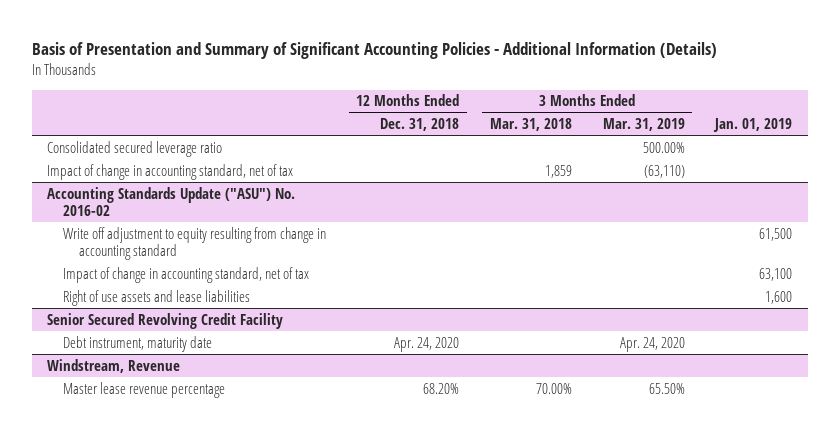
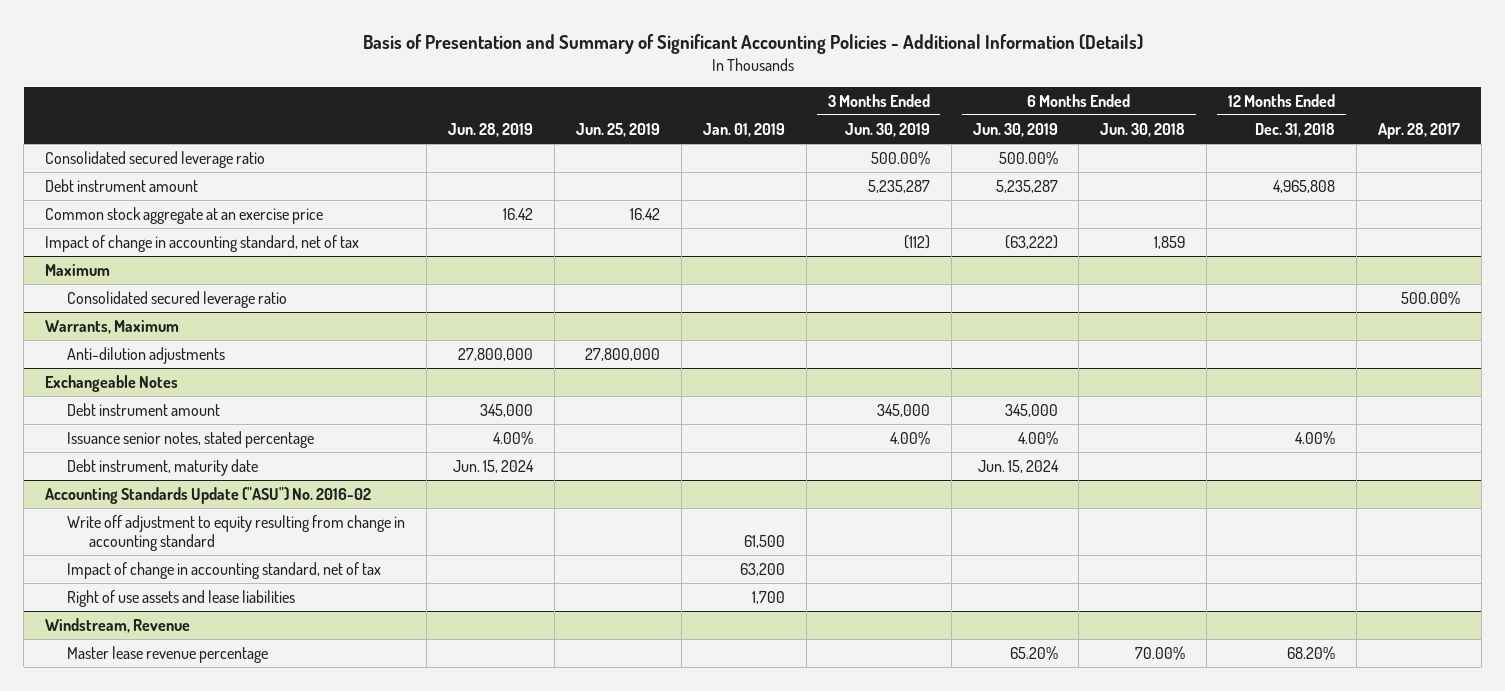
- | 12 Months Ended Dec. 31, 2018 | 3 Months Ended Mar. 31, 2018 | 3 Months Ended Mar. 31, 2019 | Jan. 01, 2019
+ | Jun. 28, 2019 | Jun. 25, 2019 | Jan. 01, 2019 | 3 Months Ended Jun. 30, 2019 | 6 Months Ended Jun. 30, 2019 | 6 Months Ended Jun. 30, 2018 | 12 Months Ended Dec. 31, 2018 | Apr. 28, 2017
+ Debt instrument amount | | | | 5,235,287 | 5,235,287 | | 4,965,808 |
+ Common stock aggregate at an exercise price | 16.42 | 16.42 | | | | | |
+ Maximum
+ Consolidated secured leverage ratio | | | | | | | | 500.00%
+ Warrants, Maximum
+ Anti-dilution adjustments | 27,800,000 | 27,800,000 | | | | | |
+ Exchangeable Notes
+ Debt instrument amount | 345,000 | | | 345,000 | 345,000 | | |
+ Issuance senior notes, stated percentage | 4.00% | | | 4.00% | 4.00% | | 4.00% |
+ Debt instrument, maturity date | Jun. 15, 2024 | | | | Jun. 15, 2024 | | |
@ Accounting Standards Update ("ASU") No. 2016-02
- Impact of change in accounting standard, net of tax | | | | 63,100
- Right of use assets and lease liabilities | | | | 1,600
- Senior Secured Revolving Credit Facility
- Debt instrument, maturity date | Apr. 24, 2020 | | Apr. 24, 2020 |
@ Accounting Standards Update ("ASU") No. 2016-02
+ Impact of change in accounting standard, net of tax | | | 63,200 | | | | |
+ Right of use assets and lease liabilities | | | 1,700 | | | | |

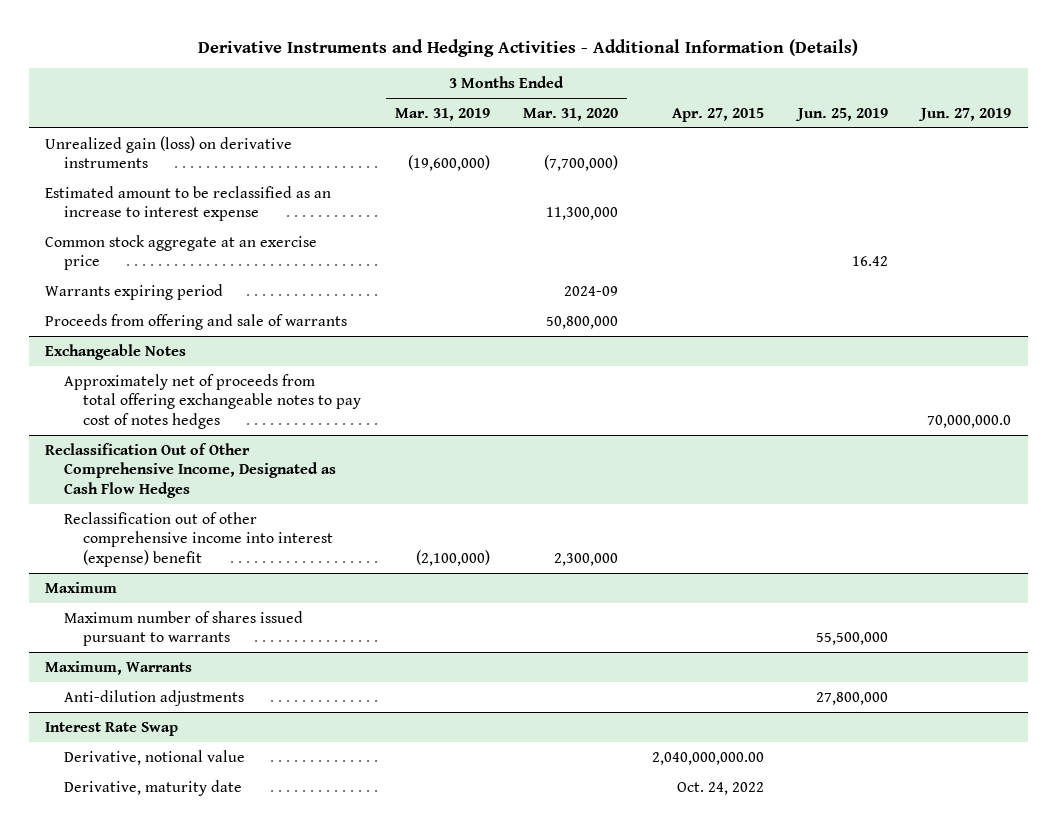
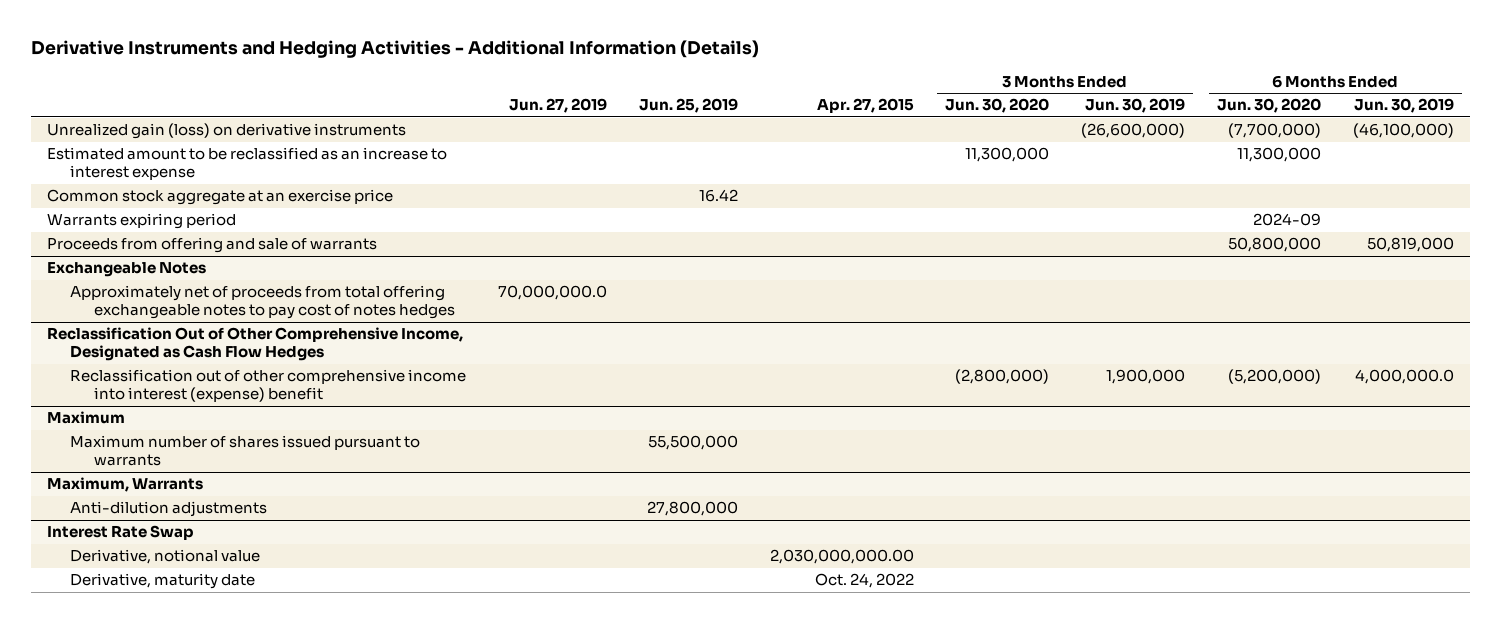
- | 3 Months Ended Mar. 31, 2019 | 3 Months Ended Mar. 31, 2020 | Apr. 27, 2015 | Jun. 25, 2019 | Jun. 27, 2019
+ | Jun. 27, 2019 | Jun. 25, 2019 | Apr. 27, 2015 | 3 Months Ended Jun. 30, 2020 | 3 Months Ended Jun. 30, 2019 | 6 Months Ended Jun. 30, 2020 | 6 Months Ended Jun. 30, 2019
@ Interest Rate Swap
- Derivative, notional value | | | 2,040,000,000.00 | |
+ Derivative, notional value | | | 2,030,000,000.00 | | | |

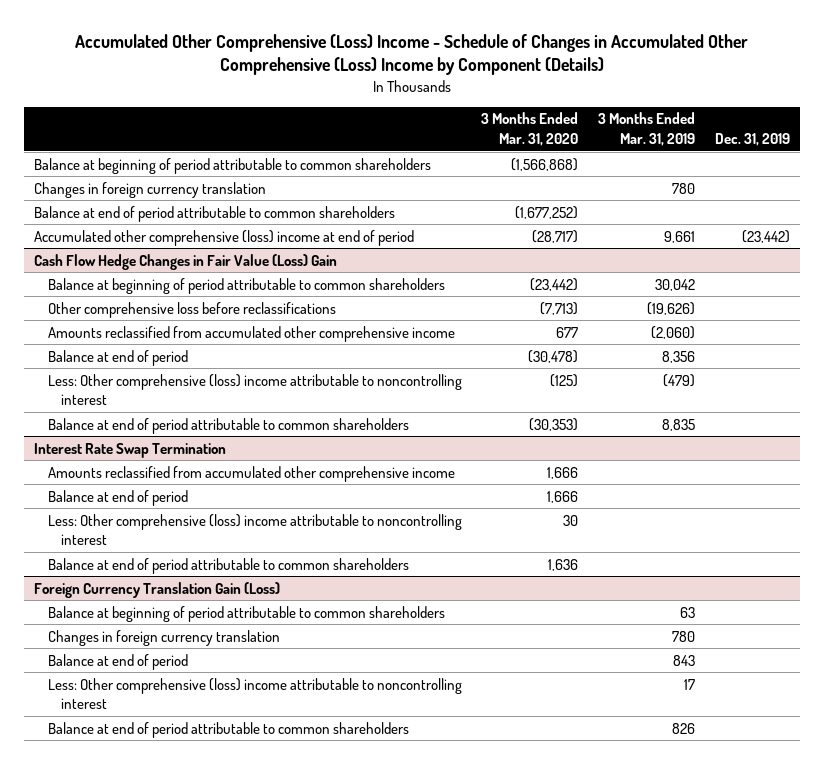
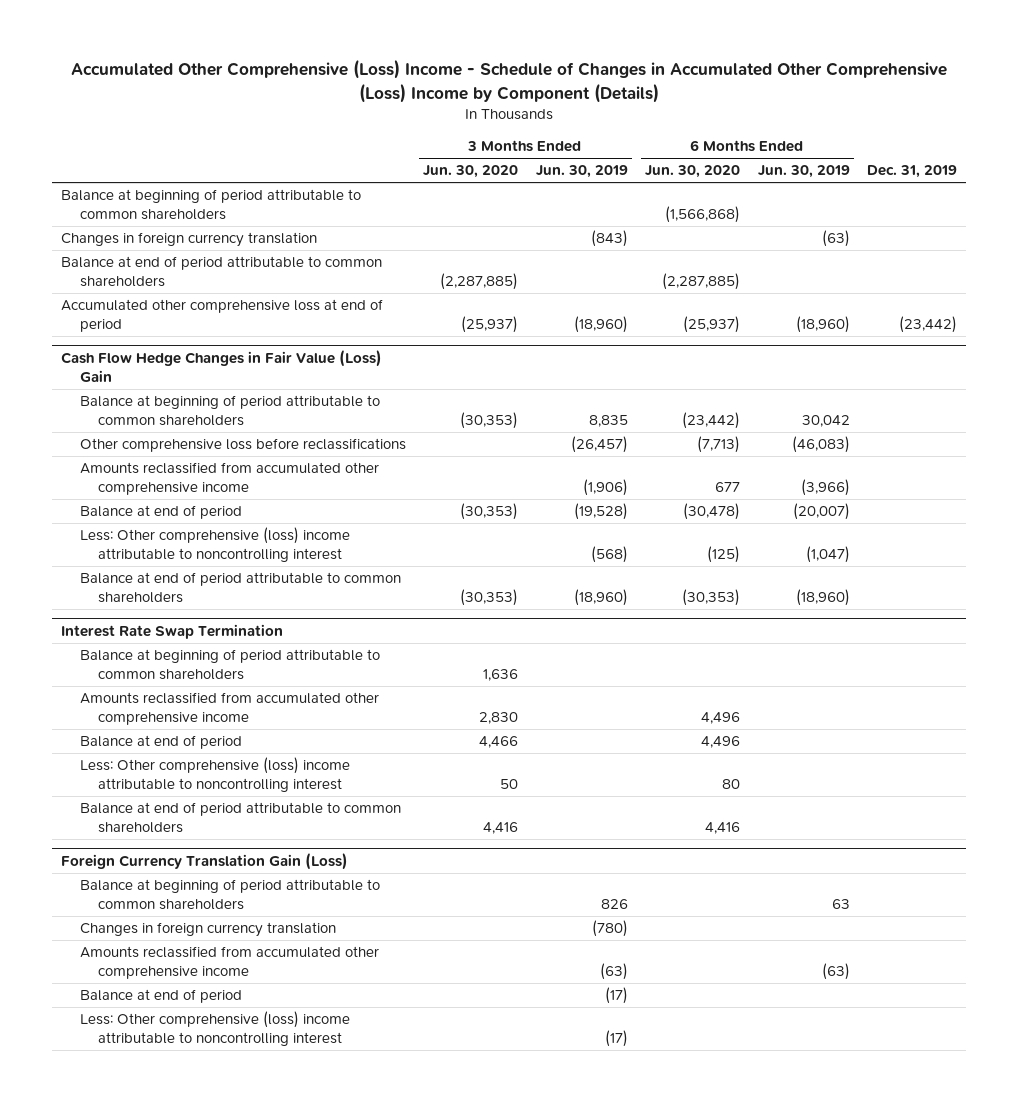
- | 3 Months Ended Mar. 31, 2020 | 3 Months Ended Mar. 31, 2019 | Dec. 31, 2019
+ | 3 Months Ended Jun. 30, 2020 | 3 Months Ended Jun. 30, 2019 | 6 Months Ended Jun. 30, 2020 | 6 Months Ended Jun. 30, 2019 | Dec. 31, 2019
- Accumulated other comprehensive (loss) income at end of period | (28,717) | 9,661 | (23,442)
+ Accumulated other comprehensive loss at end of period | (25,937) | (18,960) | (25,937) | (18,960) | (23,442)
@ Interest Rate Swap Termination
+ Balance at beginning of period attributable to common shareholders | 1,636 | | | |
@ Foreign Currency Translation Gain (Loss)
+ Amounts reclassified from accumulated other comprehensive income | | (63) | | (63) |
- Balance at end of period attributable to common shareholders | | 826 |

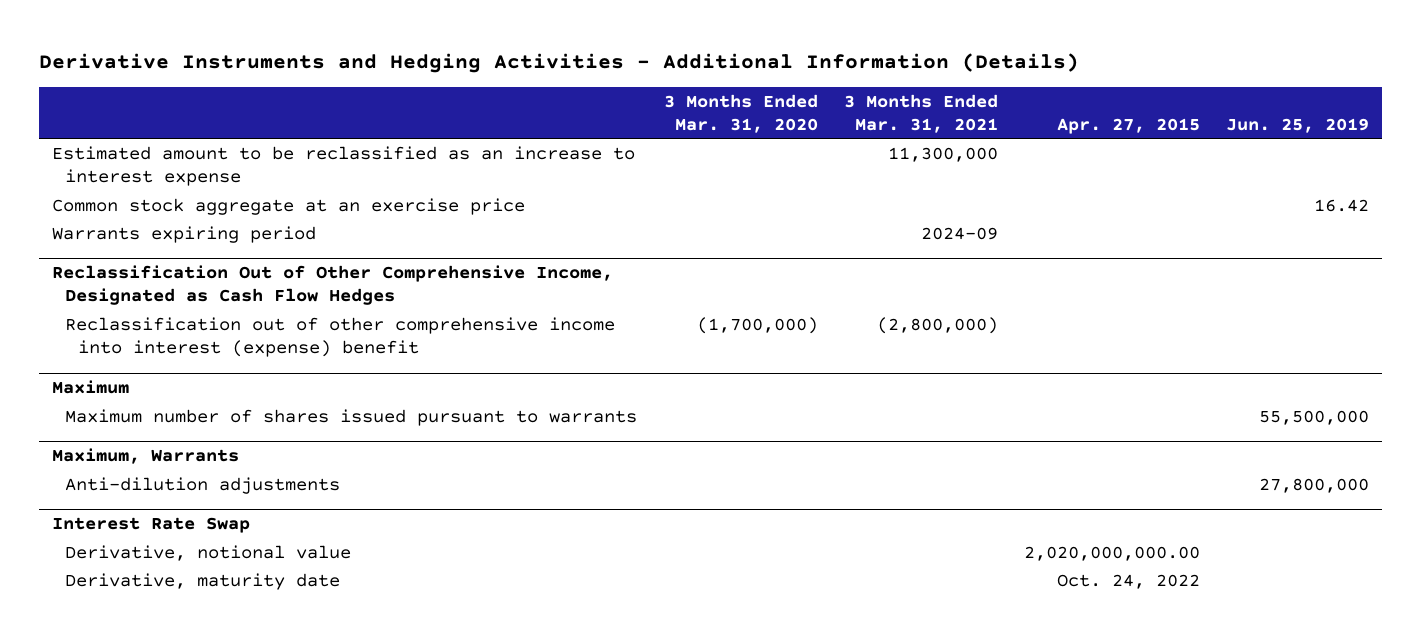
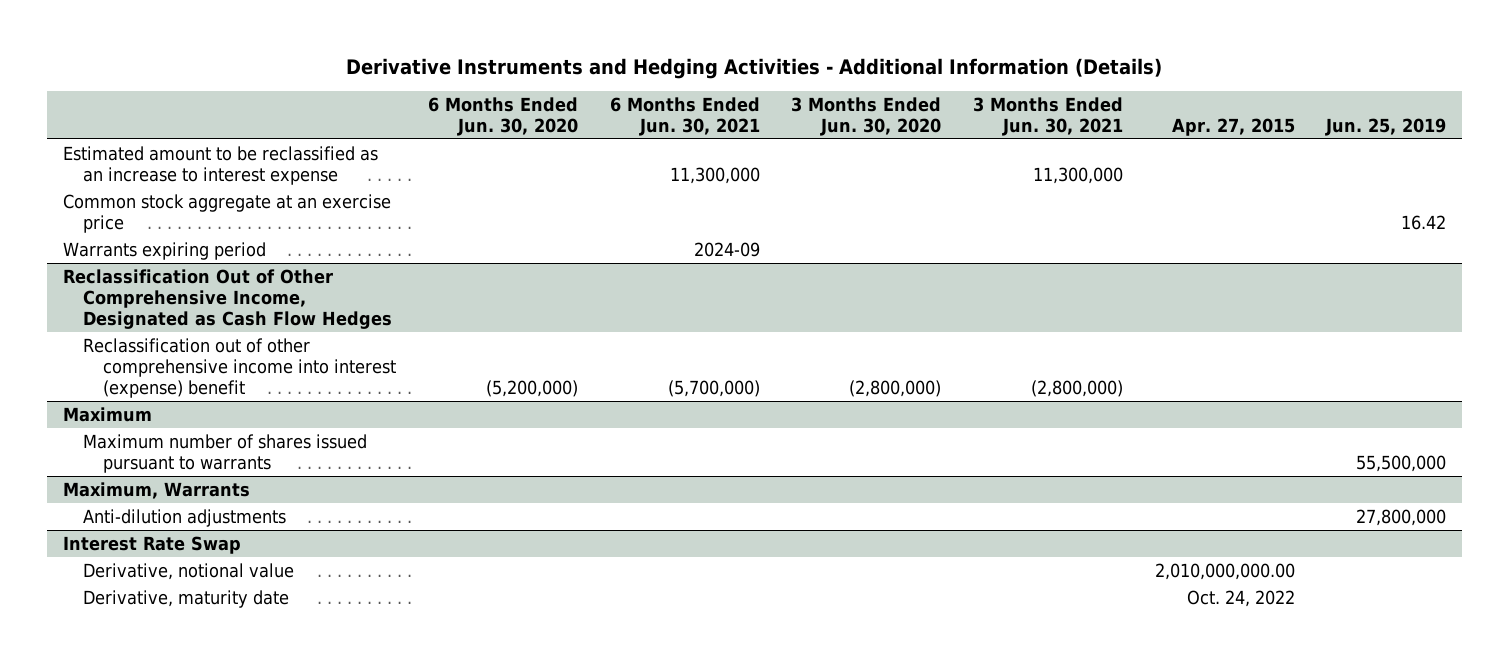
- | 3 Months Ended Mar. 31, 2020 | 3 Months Ended Mar. 31, 2021 | Apr. 27, 2015 | Jun. 25, 2019
+ | 6 Months Ended Jun. 30, 2020 | 6 Months Ended Jun. 30, 2021 | 3 Months Ended Jun. 30, 2020 | 3 Months Ended Jun. 30, 2021 | Apr. 27, 2015 | Jun. 25, 2019
@ Interest Rate Swap
- Derivative, notional value | | | 2,020,000,000.00 |
+ Derivative, notional value | | | | | 2,010,000,000.00 |

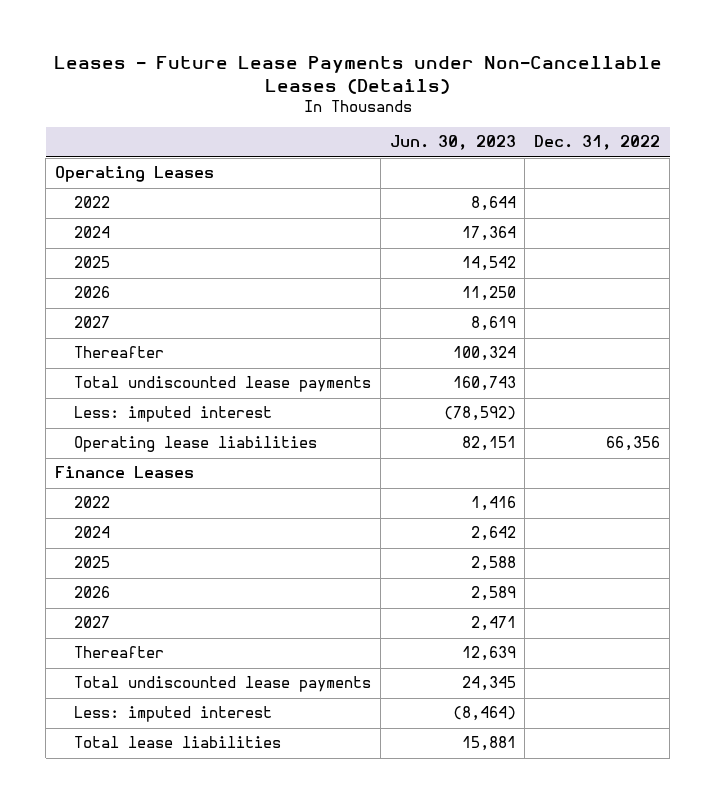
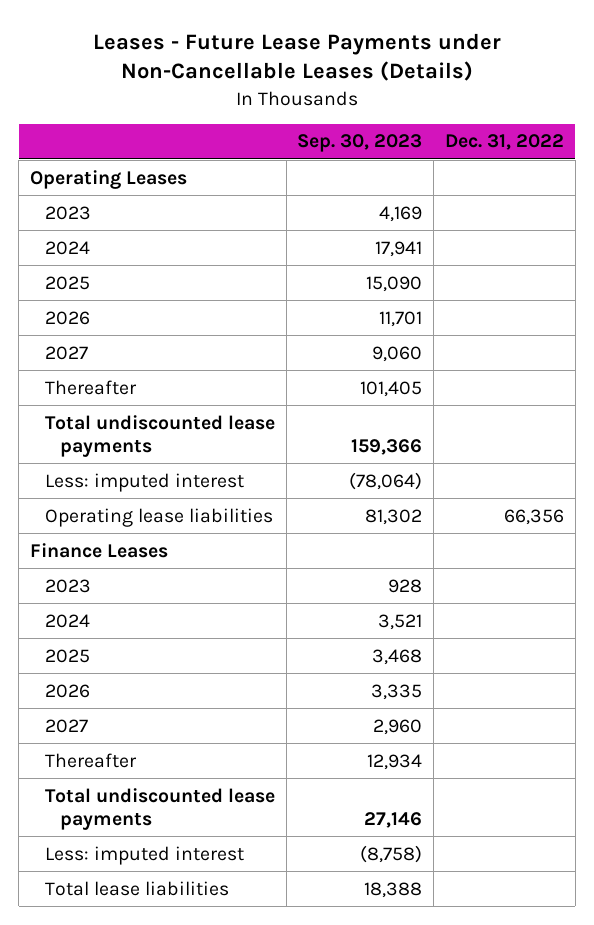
- | Jun. 30, 2023 | Dec. 31, 2022
+ | Sep. 30, 2023 | Dec. 31, 2022
- 2022 | 8,644 |
+ 2023 | 4,169 |
- 2022 | 1,416 |
+ 2023 | 928 |

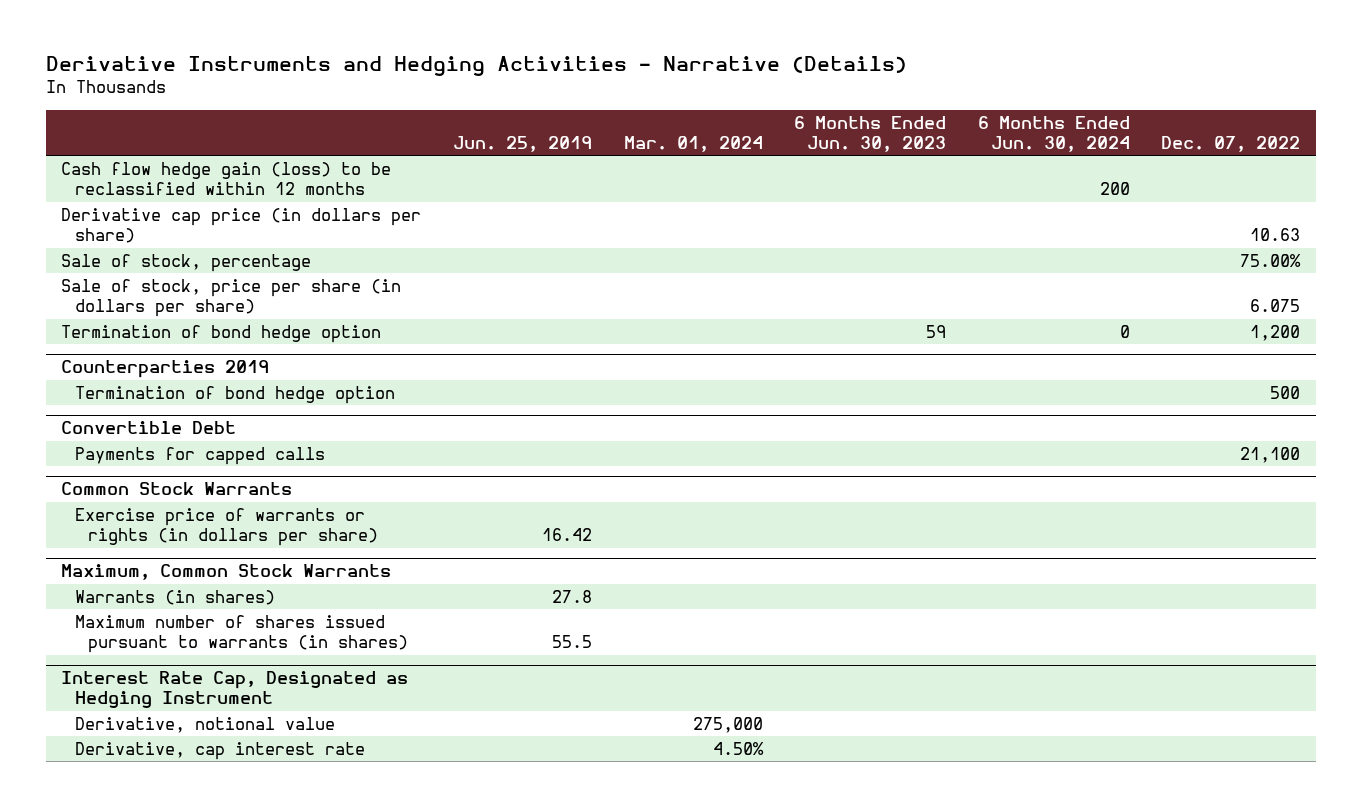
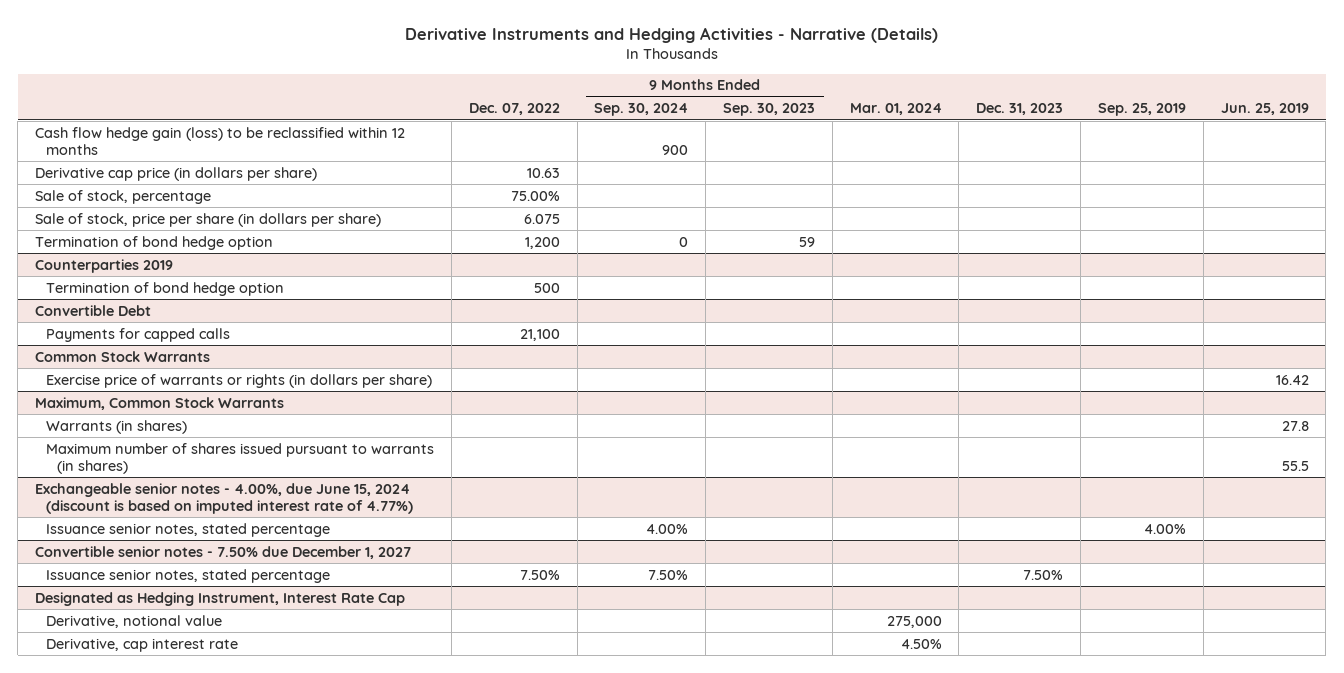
- | Jun. 25, 2019 | Mar. 01, 2024 | 6 Months Ended Jun. 30, 2023 | 6 Months Ended Jun. 30, 2024 | Dec. 07, 2022
+ | Dec. 07, 2022 | 9 Months Ended Sep. 30, 2024 | 9 Months Ended Sep. 30, 2023 | Mar. 01, 2024 | Dec. 31, 2023 | Sep. 25, 2019 | Jun. 25, 2019
- Interest Rate Cap, Designated as Hedging Instrument
+ Exchangeable senior notes - 4.00%, due June 15, 2024 (discount is based on imputed interest rate of 4.77%)
+ Issuance senior notes, stated percentage | | 4.00% | | | | 4.00% |
+ Convertible senior notes - 7.50% due December 1, 2027
+ Issuance senior notes, stated percentage | 7.50% | 7.50% | | | 7.50% | |
+ Designated as Hedging Instrument, Interest Rate Cap

